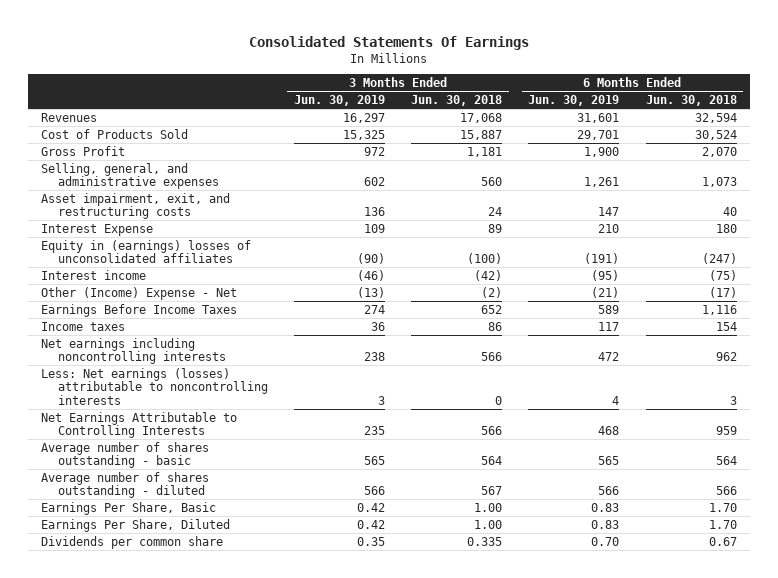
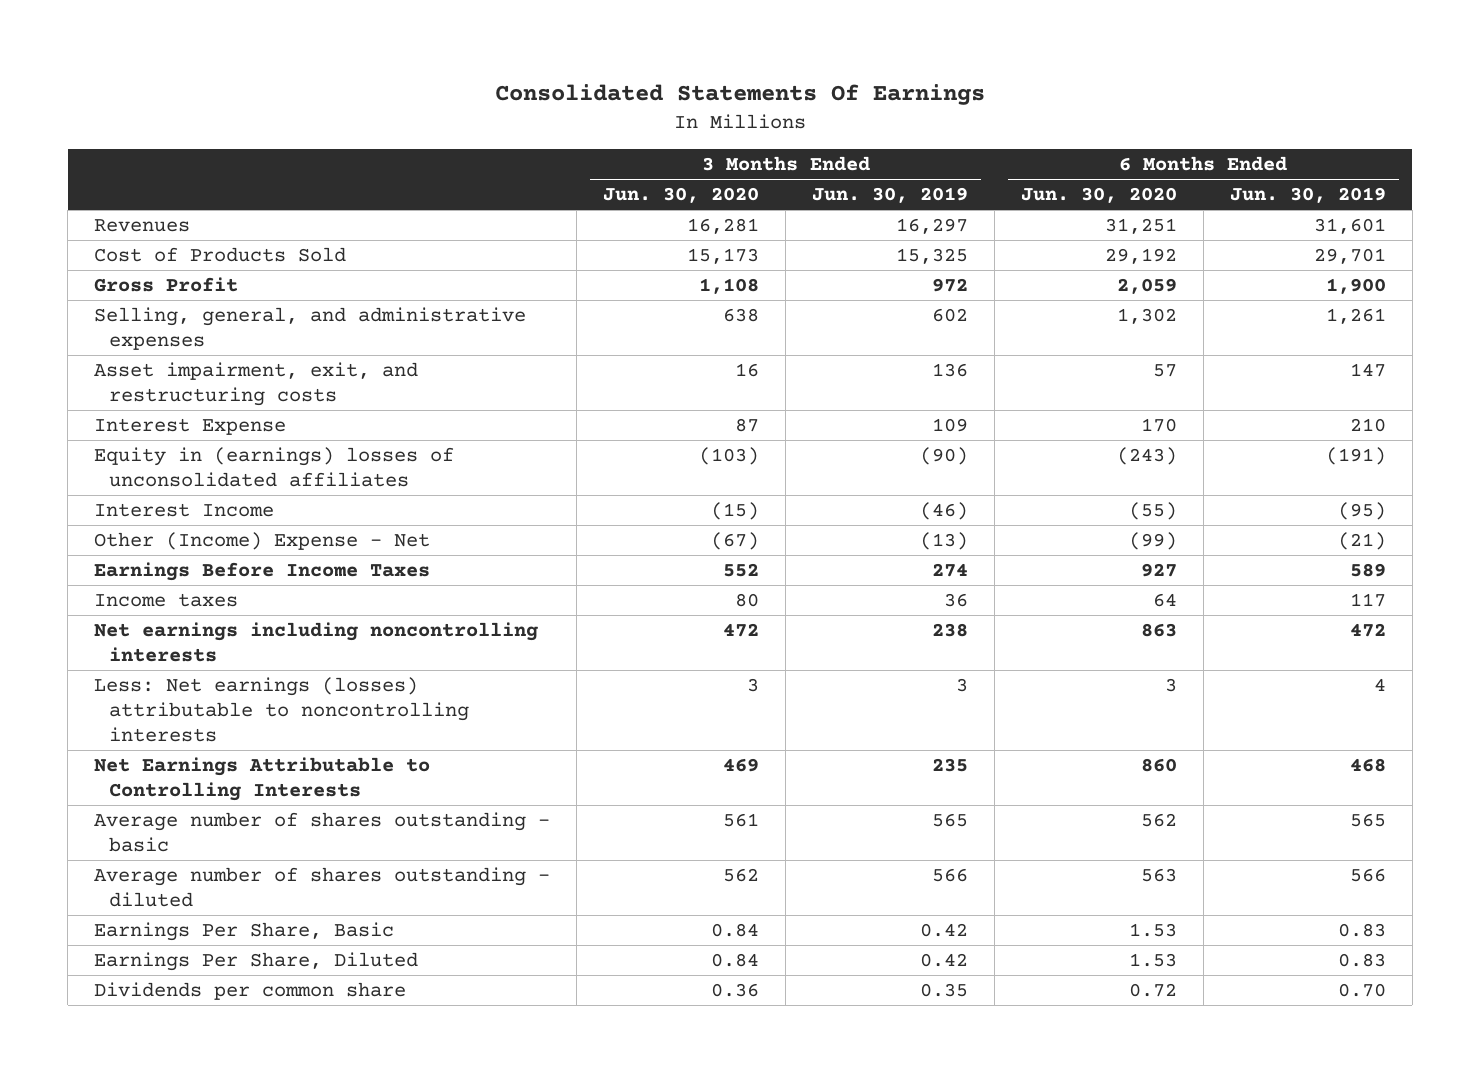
- | 3 Months Ended Jun. 30, 2019 | 3 Months Ended Jun. 30, 2018 | 6 Months Ended Jun. 30, 2019 | 6 Months Ended Jun. 30, 2018
+ | 3 Months Ended Jun. 30, 2020 | 3 Months Ended Jun. 30, 2019 | 6 Months Ended Jun. 30, 2020 | 6 Months Ended Jun. 30, 2019
- Interest income | (46) | (42) | (95) | (75)
+ Interest Income | (15) | (46) | (55) | (95)

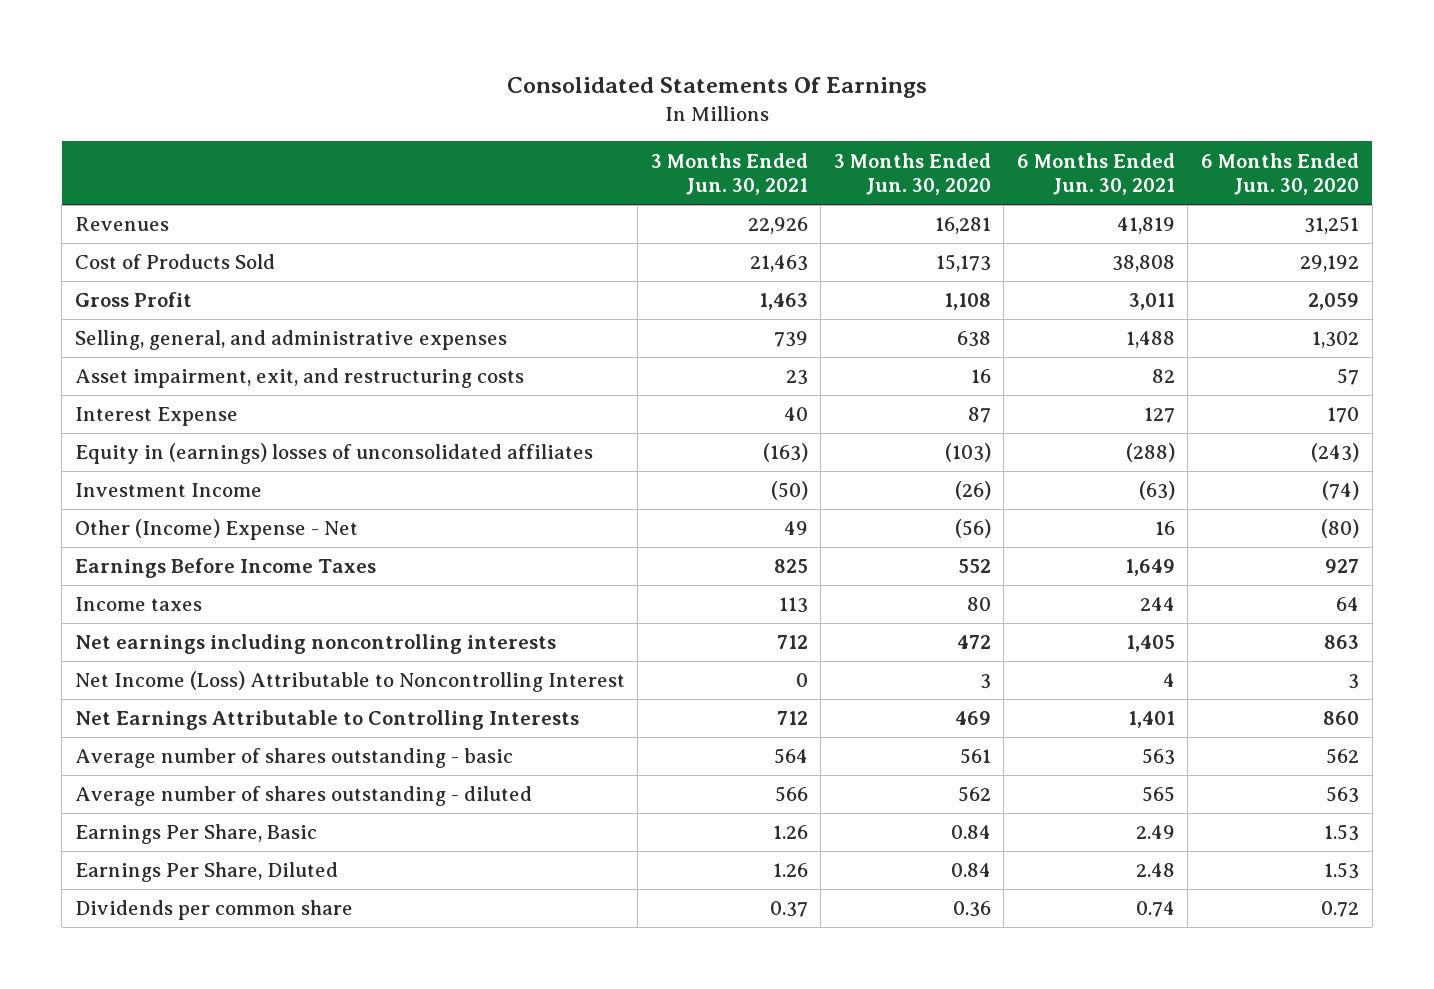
- | 3 Months Ended Jun. 30, 2020 | 3 Months Ended Jun. 30, 2019 | 6 Months Ended Jun. 30, 2020 | 6 Months Ended Jun. 30, 2019
+ | 3 Months Ended Jun. 30, 2021 | 3 Months Ended Jun. 30, 2020 | 6 Months Ended Jun. 30, 2021 | 6 Months Ended Jun. 30, 2020
- Interest Income | (15) | (46) | (55) | (95)
- Other (Income) Expense - Net | (67) | (13) | (99) | (21)
+ Investment Income | (50) | (26) | (63) | (74)
+ Other (Income) Expense - Net | 49 | (56) | 16 | (80)
- Less: Net earnings (losses) attributable to noncontrolling interests | 3 | 3 | 3 | 4
+ Net Income (Loss) Attributable to Noncontrolling Interest | 0 | 3 | 4 | 3

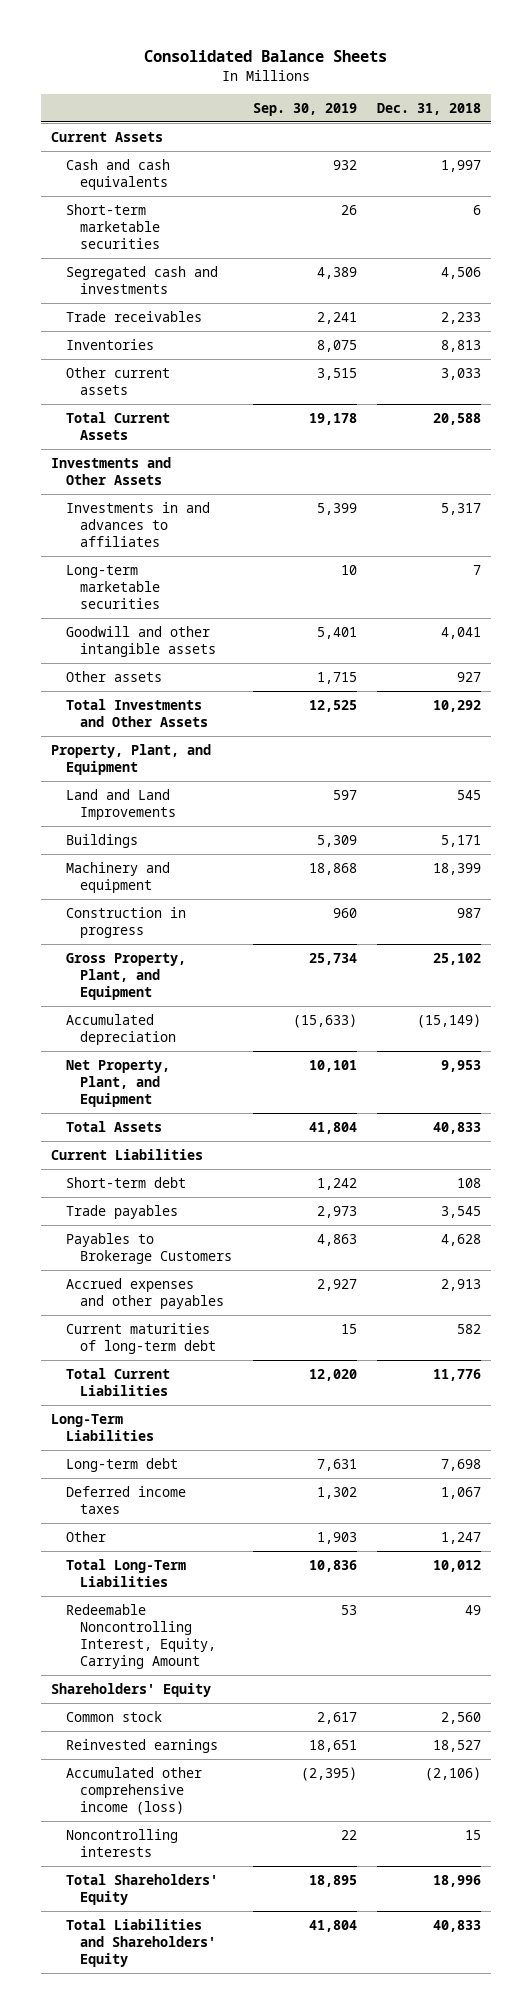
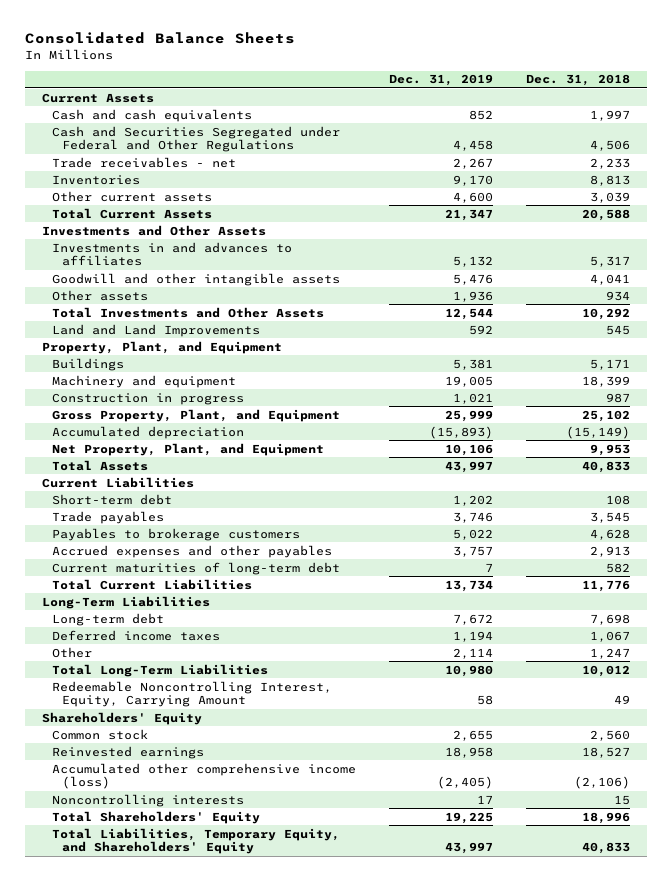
- | Sep. 30, 2019 | Dec. 31, 2018
+ | Dec. 31, 2019 | Dec. 31, 2018
- Short-term marketable securities | 26 | 6
- Segregated cash and investments | 4,389 | 4,506
- Trade receivables | 2,241 | 2,233
+ Cash and Securities Segregated under Federal and Other Regulations | 4,458 | 4,506
+ Trade receivables - net | 2,267 | 2,233
- Other current assets | 3,515 | 3,033
+ Other current assets | 4,600 | 3,039
- Long-term marketable securities | 10 | 7
- Other assets | 1,715 | 927
+ Other assets | 1,936 | 934
moved down: Property, Plant, and Equipment
- Payables to Brokerage Customers | 4,863 | 4,628
+ Payables to brokerage customers | 5,022 | 4,628
- Total Liabilities and Shareholders' Equity | 41,804 | 40,833
+ Total Liabilities, Temporary Equity, and Shareholders' Equity | 43,997 | 40,833

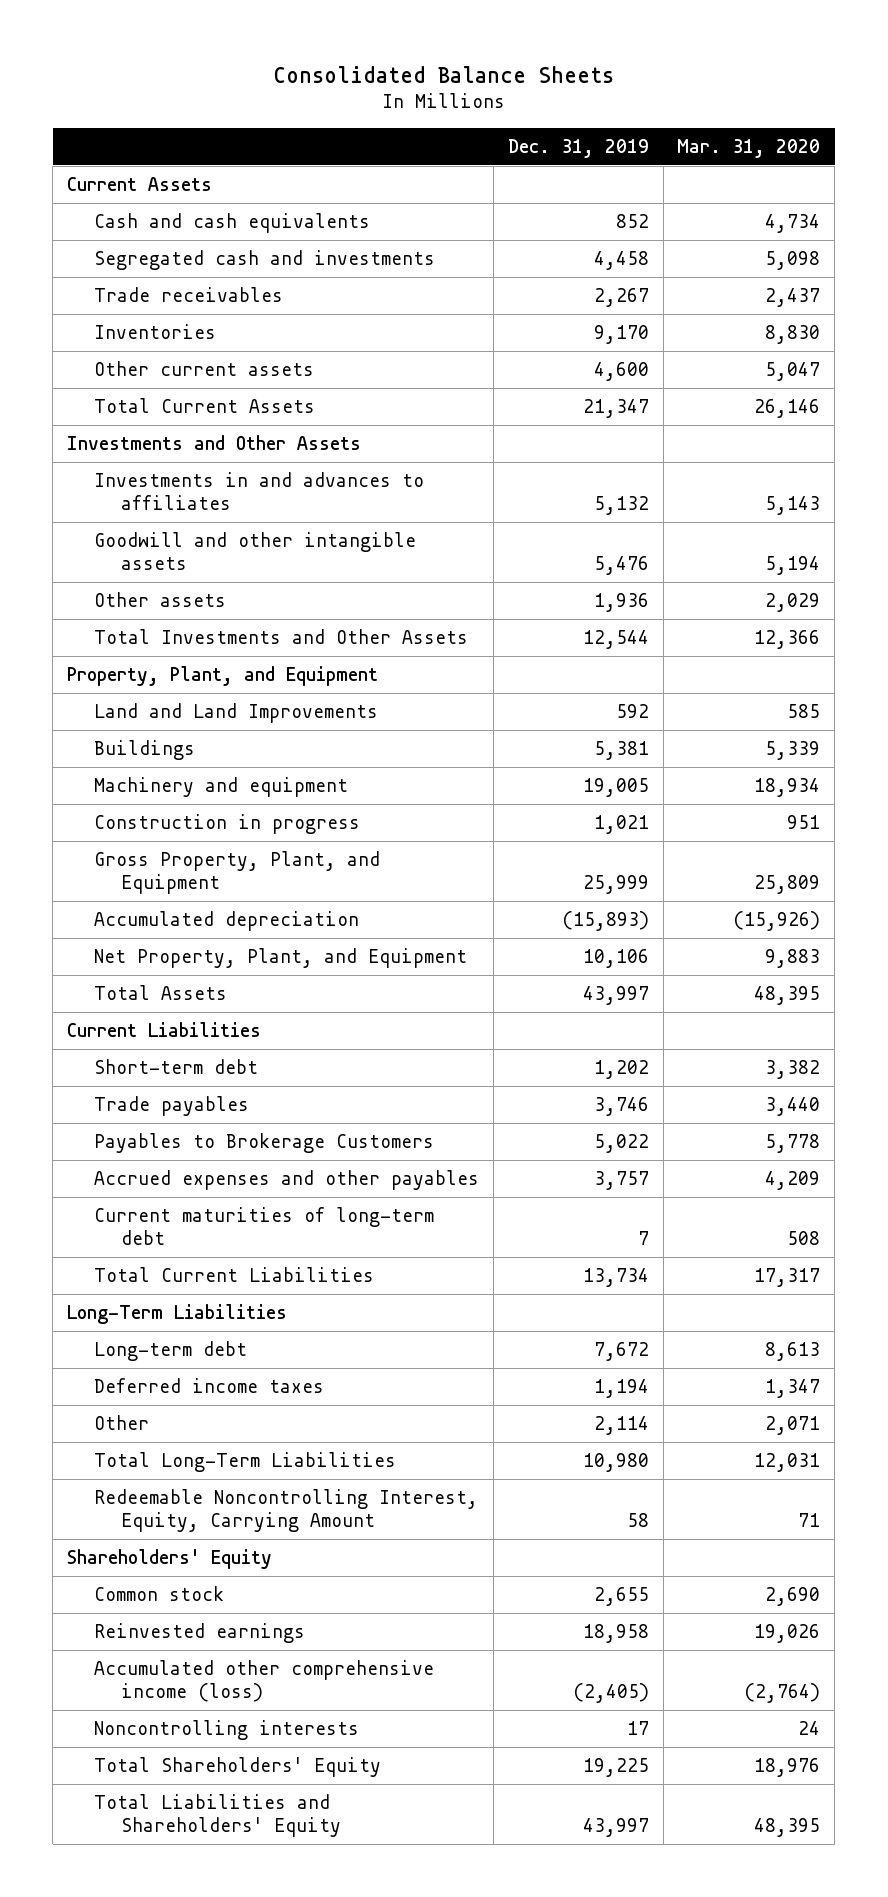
- | Dec. 31, 2019 | Dec. 31, 2018
+ | Dec. 31, 2019 | Mar. 31, 2020
- Cash and Securities Segregated under Federal and Other Regulations | 4,458 | 4,506
- Trade receivables - net | 2,267 | 2,233
+ Segregated cash and investments | 4,458 | 5,098
+ Trade receivables | 2,267 | 2,437
moved down: Land and Land Improvements | 592 | 585
- Payables to brokerage customers | 5,022 | 4,628
+ Payables to Brokerage Customers | 5,022 | 5,778
- Total Liabilities, Temporary Equity, and Shareholders' Equity | 43,997 | 40,833
+ Total Liabilities and Shareholders' Equity | 43,997 | 48,395

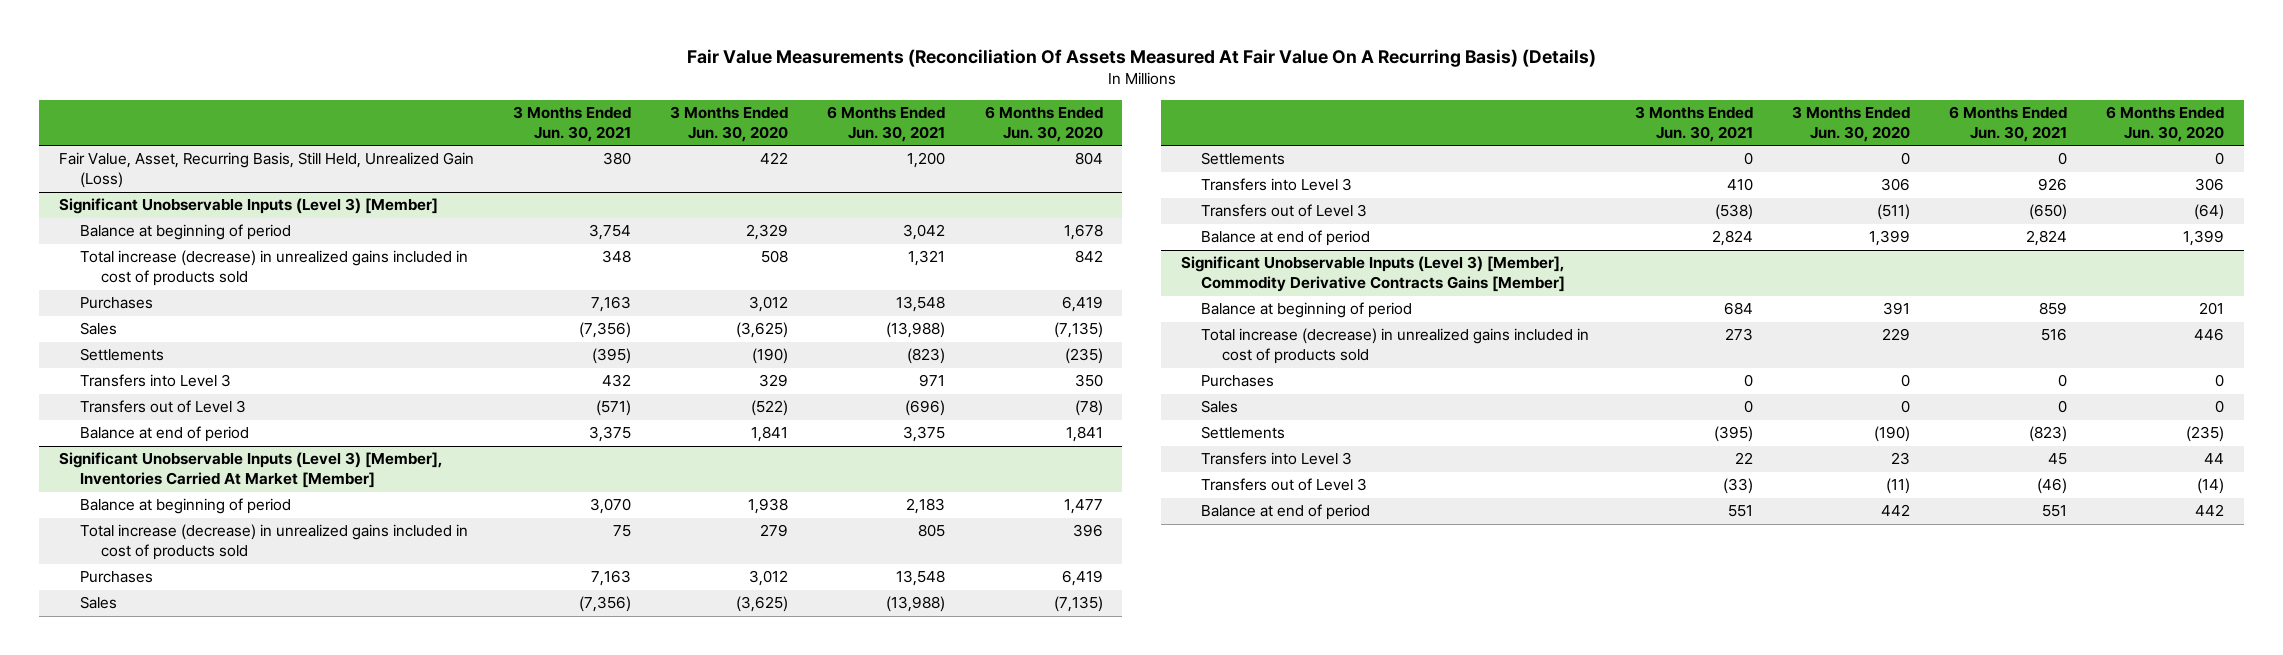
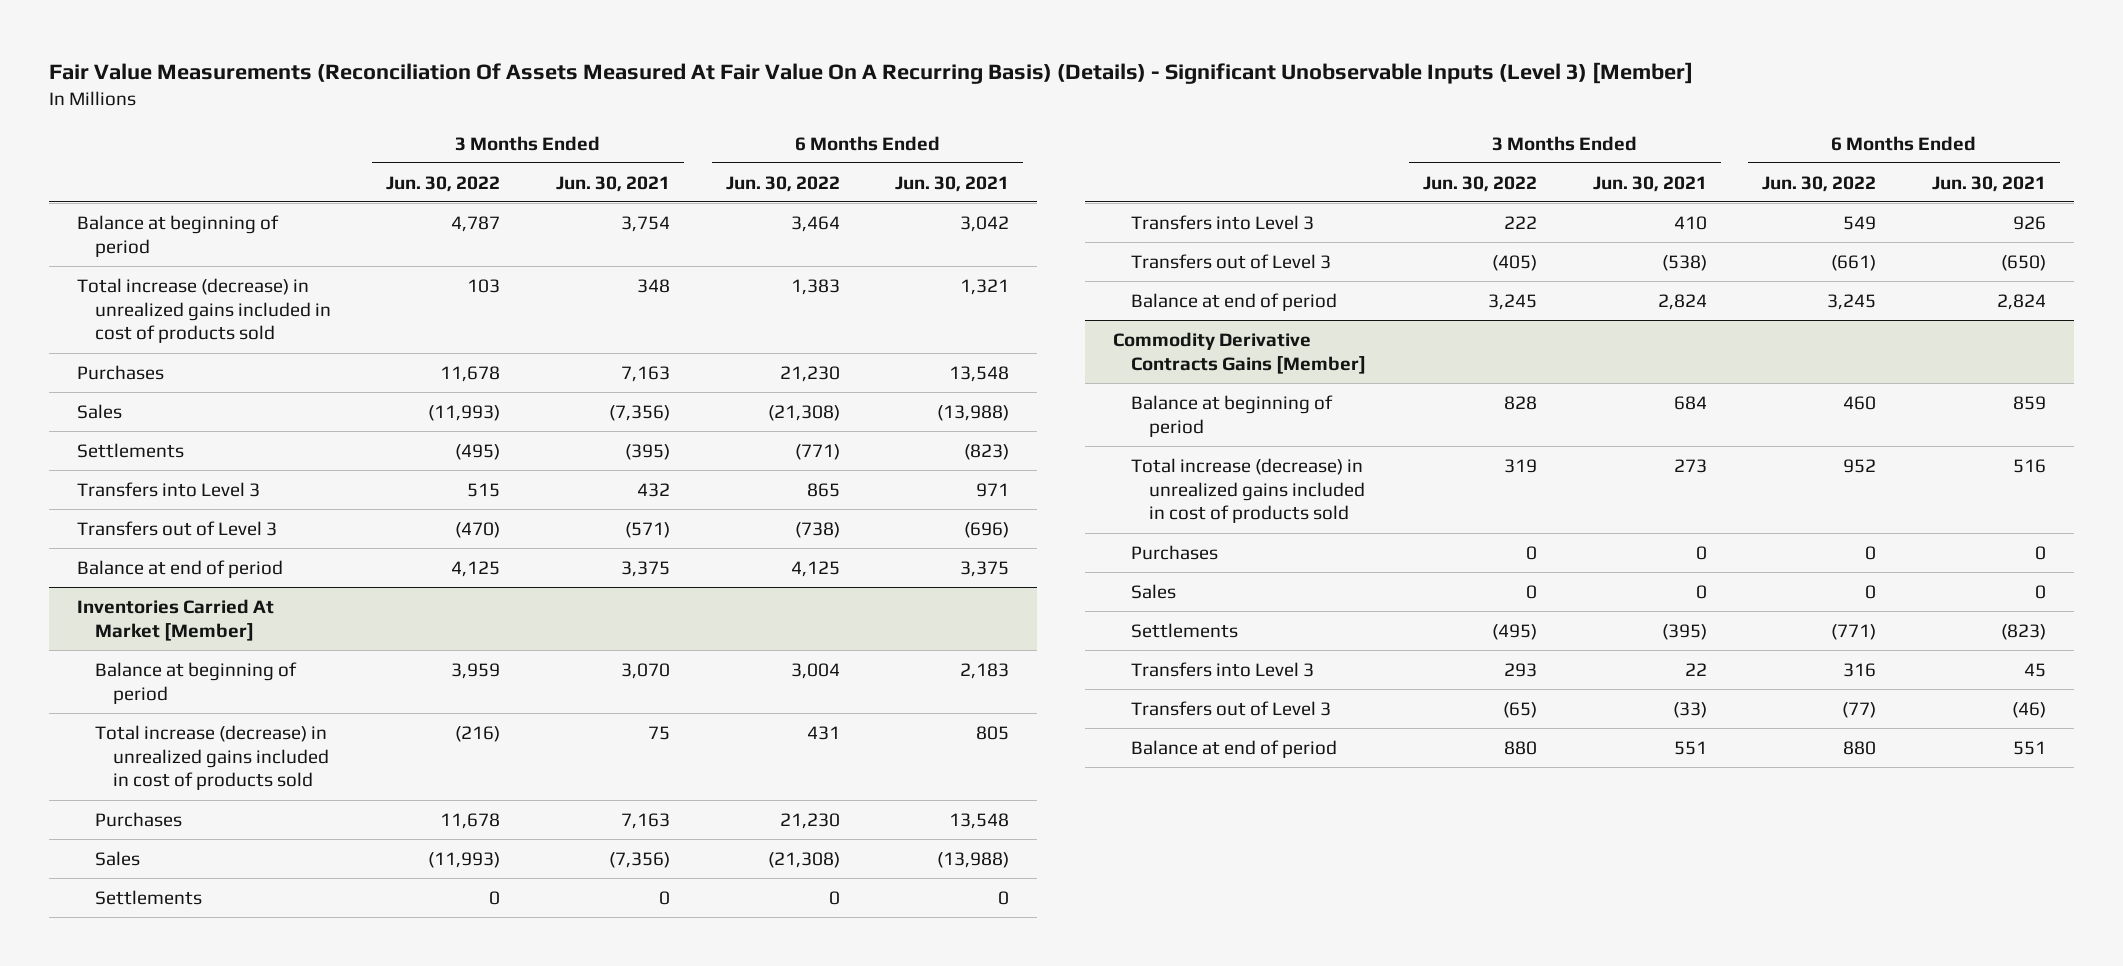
- Fair Value Measurements (Reconciliation Of Assets Measured At Fair Value On A Recurring Basis) (Details)
+ Fair Value Measurements (Reconciliation Of Assets Measured At Fair Value On A Recurring Basis) (Details) - Significant Unobservable Inputs (Level 3) [Member]
- | 3 Months Ended Jun. 30, 2021 | 3 Months Ended Jun. 30, 2020 | 6 Months Ended Jun. 30, 2021 | 6 Months Ended Jun. 30, 2020
+ | 3 Months Ended Jun. 30, 2022 | 3 Months Ended Jun. 30, 2021 | 6 Months Ended Jun. 30, 2022 | 6 Months Ended Jun. 30, 2021
- Fair Value, Asset, Recurring Basis, Still Held, Unrealized Gain (Loss) | 380 | 422 | 1,200 | 804
- Significant Unobservable Inputs (Level 3) [Member]
- Significant Unobservable Inputs (Level 3) [Member], Inventories Carried At Market [Member]
+ Inventories Carried At Market [Member]
- Significant Unobservable Inputs (Level 3) [Member], Commodity Derivative Contracts Gains [Member]
+ Commodity Derivative Contracts Gains [Member]

